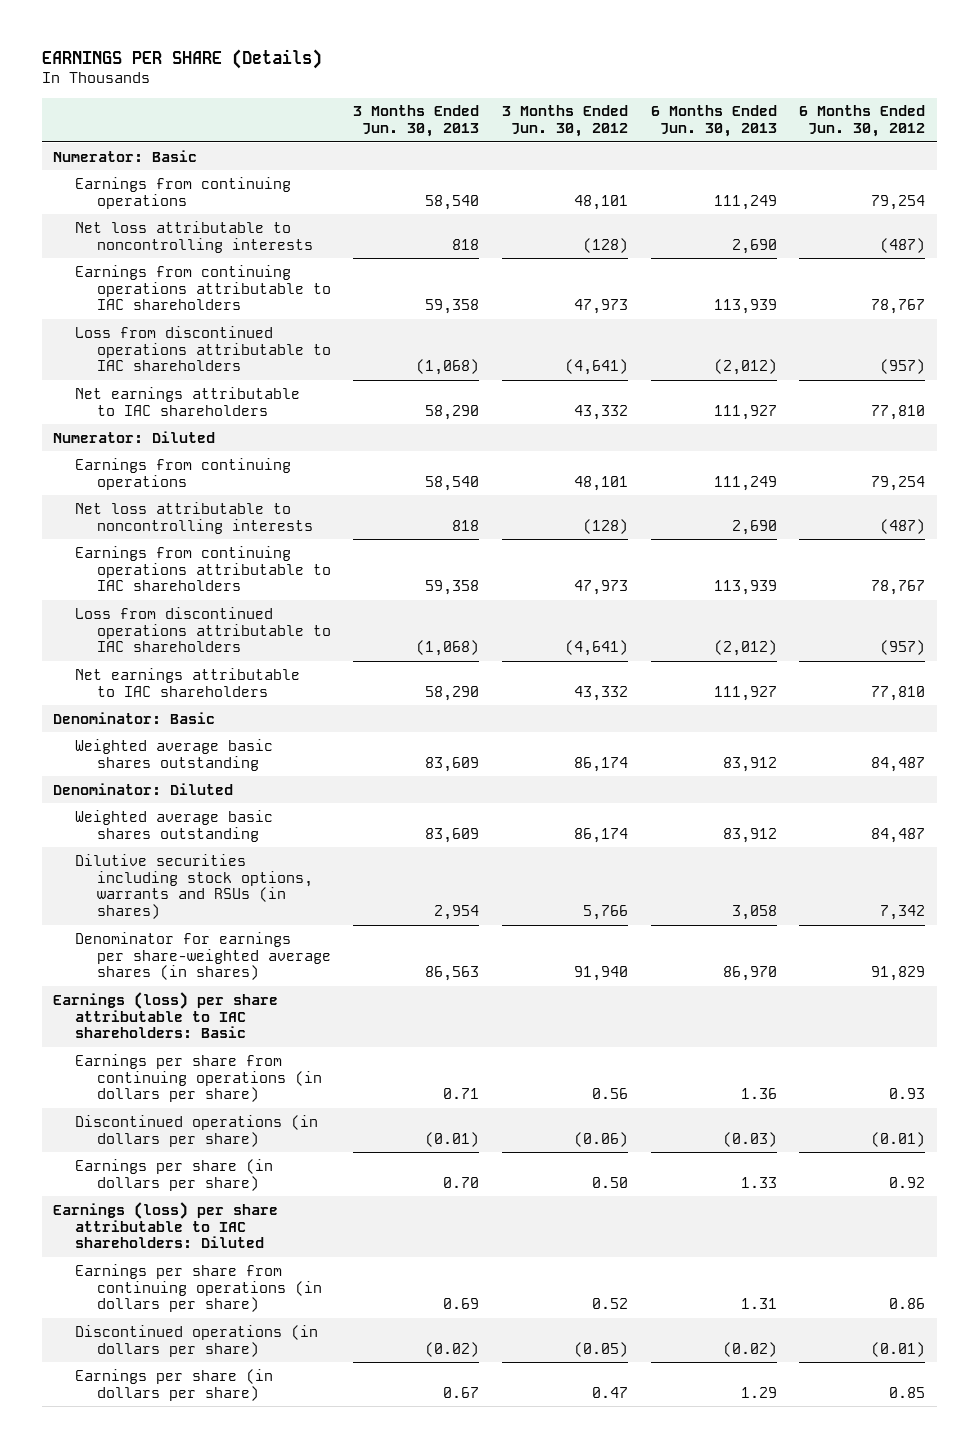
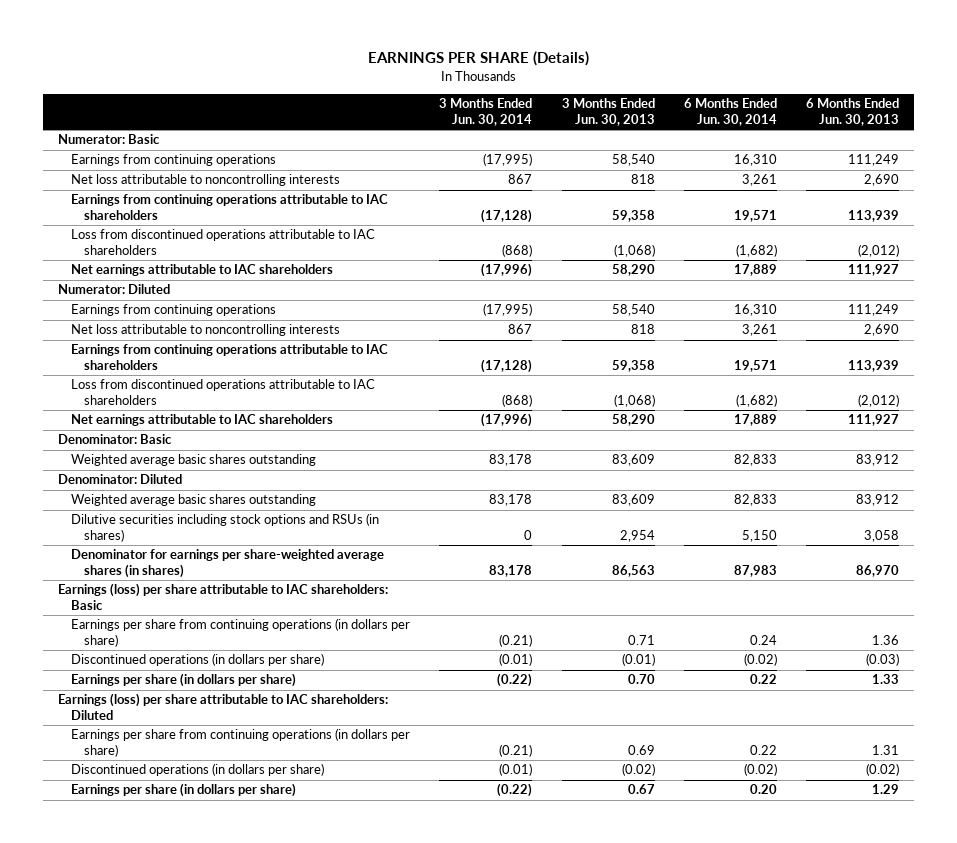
- | 3 Months Ended Jun. 30, 2013 | 3 Months Ended Jun. 30, 2012 | 6 Months Ended Jun. 30, 2013 | 6 Months Ended Jun. 30, 2012
+ | 3 Months Ended Jun. 30, 2014 | 3 Months Ended Jun. 30, 2013 | 6 Months Ended Jun. 30, 2014 | 6 Months Ended Jun. 30, 2013
- Dilutive securities including stock options, warrants and RSUs (in shares) | 2,954 | 5,766 | 3,058 | 7,342
+ Dilutive securities including stock options and RSUs (in shares) | 0 | 2,954 | 5,150 | 3,058

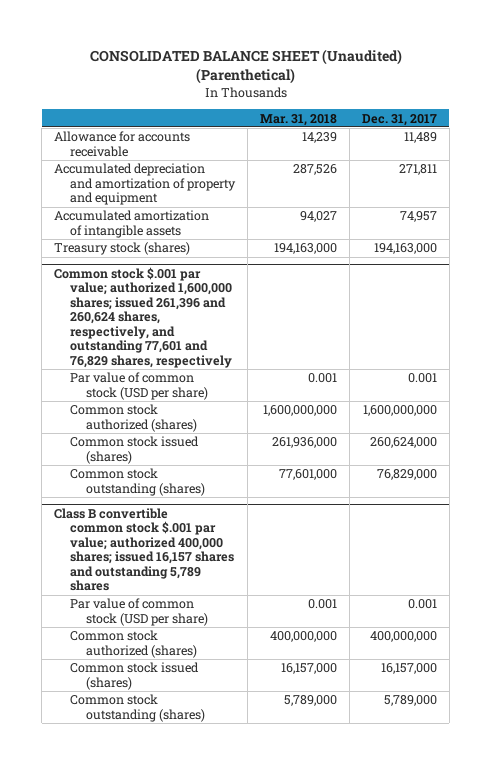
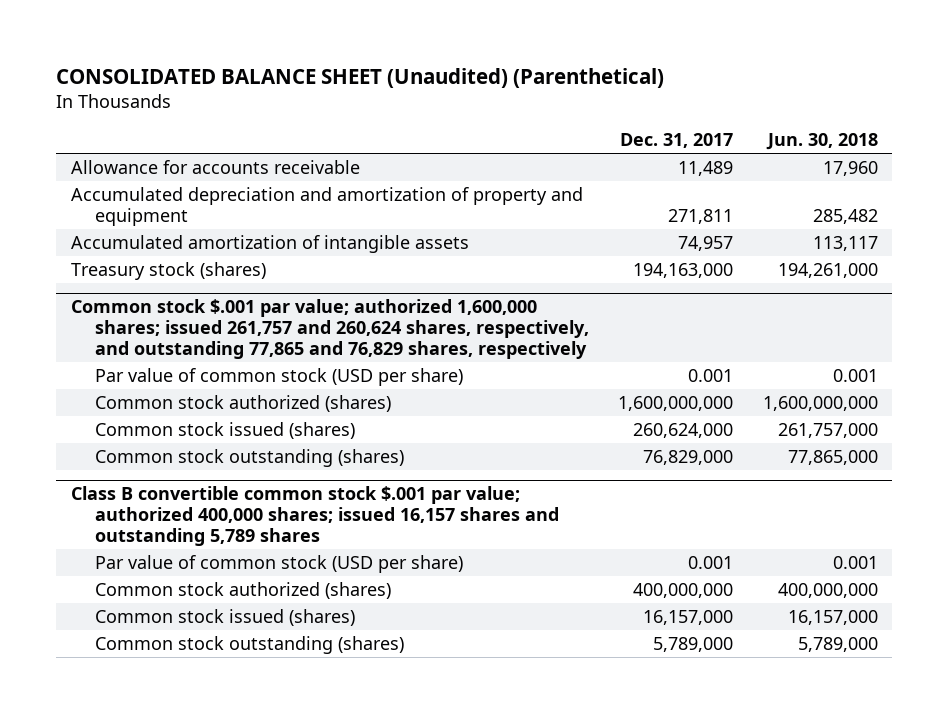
- | Mar. 31, 2018 | Dec. 31, 2017
+ | Dec. 31, 2017 | Jun. 30, 2018
- Common stock $.001 par value; authorized 1,600,000 shares; issued 261,396 and 260,624 shares, respectively, and outstanding 77,601 and 76,829 shares, respectively
+ Common stock $.001 par value; authorized 1,600,000 shares; issued 261,757 and 260,624 shares, respectively, and outstanding 77,865 and 76,829 shares, respectively

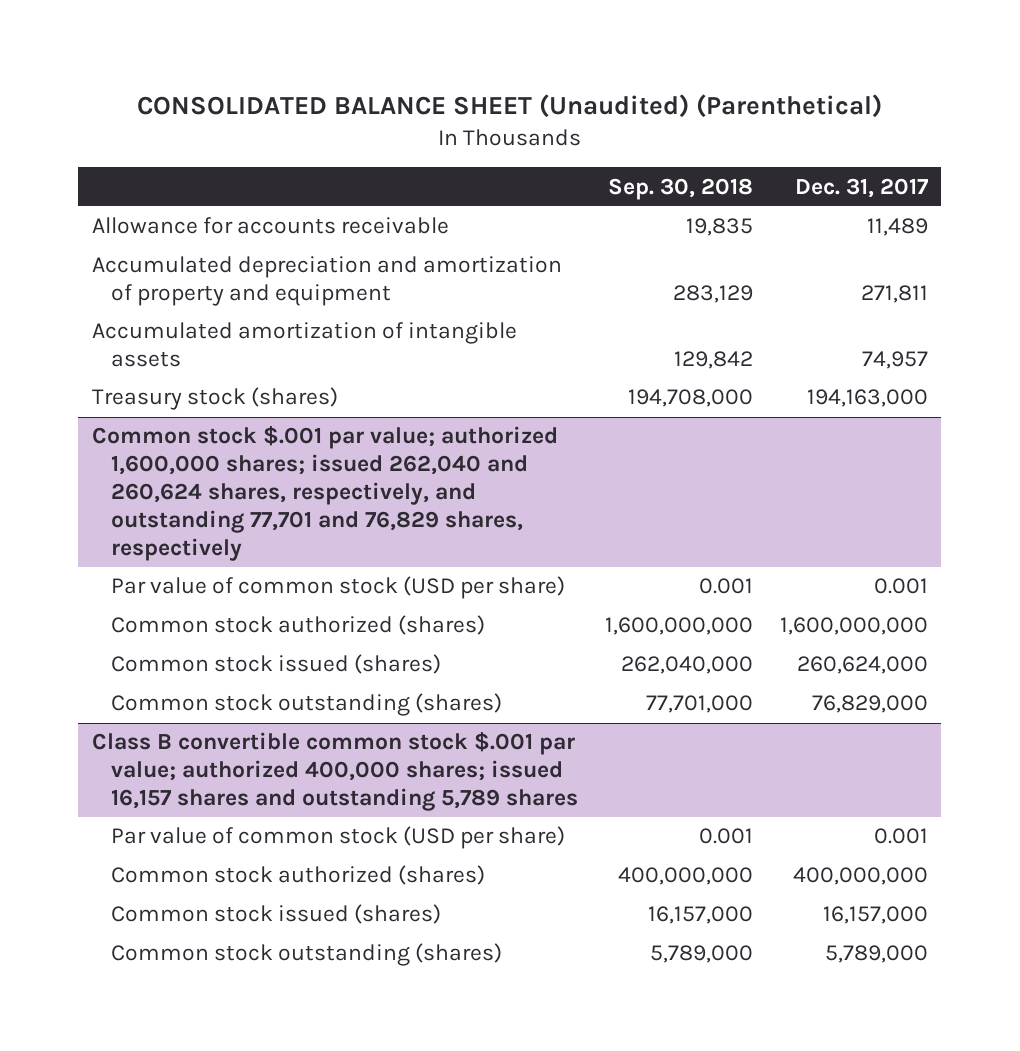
- | Dec. 31, 2017 | Jun. 30, 2018
+ | Sep. 30, 2018 | Dec. 31, 2017
- Common stock $.001 par value; authorized 1,600,000 shares; issued 261,757 and 260,624 shares, respectively, and outstanding 77,865 and 76,829 shares, respectively
+ Common stock $.001 par value; authorized 1,600,000 shares; issued 262,040 and 260,624 shares, respectively, and outstanding 77,701 and 76,829 shares, respectively

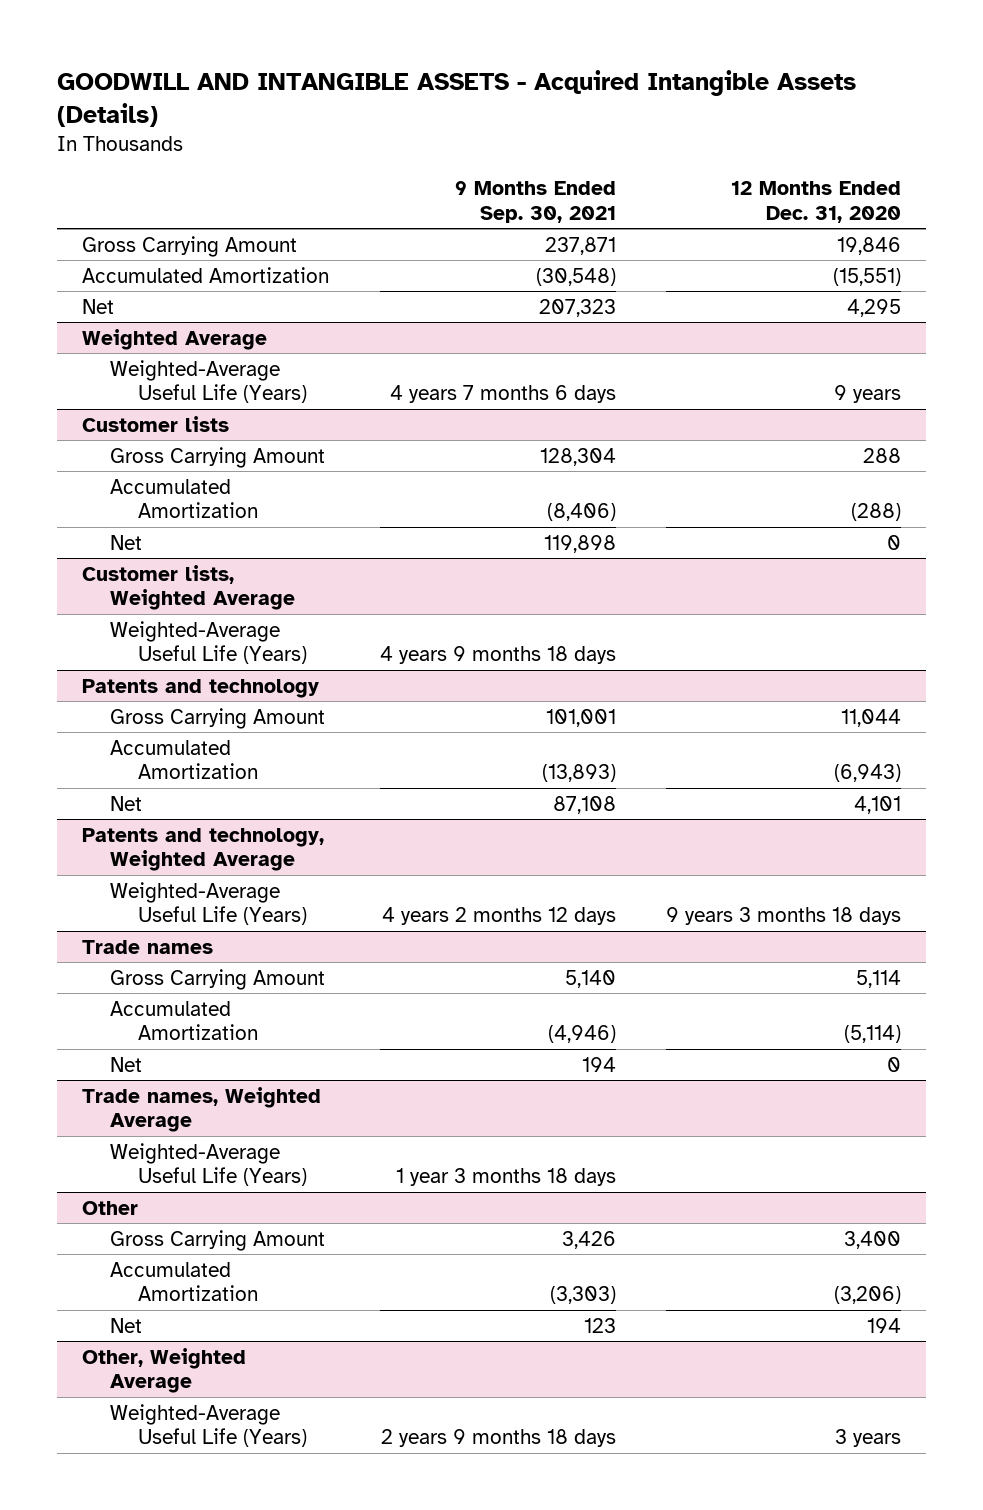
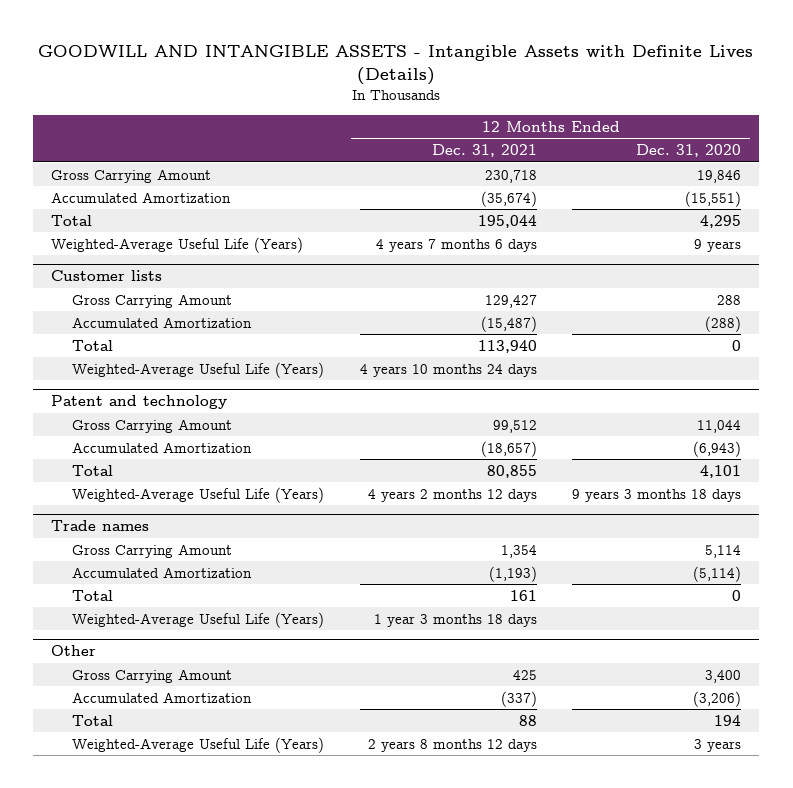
- GOODWILL AND INTANGIBLE ASSETS - Acquired Intangible Assets (Details)
+ GOODWILL AND INTANGIBLE ASSETS - Intangible Assets with Definite Lives (Details)
- | 9 Months Ended Sep. 30, 2021 | 12 Months Ended Dec. 31, 2020
+ | 12 Months Ended Dec. 31, 2021 | 12 Months Ended Dec. 31, 2020
- Net | 207,323 | 4,295
- Weighted Average
+ Total | 195,044 | 4,295
@ Customer lists
- Net | 119,898 | 0
- Customer lists, Weighted Average
@ Customer lists
+ Total | 113,940 | 0
- Patents and technology
+ Patent and technology
- Net | 87,108 | 4,101
- Patents and technology, Weighted Average
+ Total | 80,855 | 4,101
@ Trade names
- Net | 194 | 0
- Trade names, Weighted Average
@ Trade names
+ Total | 161 | 0
@ Other
- Net | 123 | 194
- Other, Weighted Average
@ Other
+ Total | 88 | 194

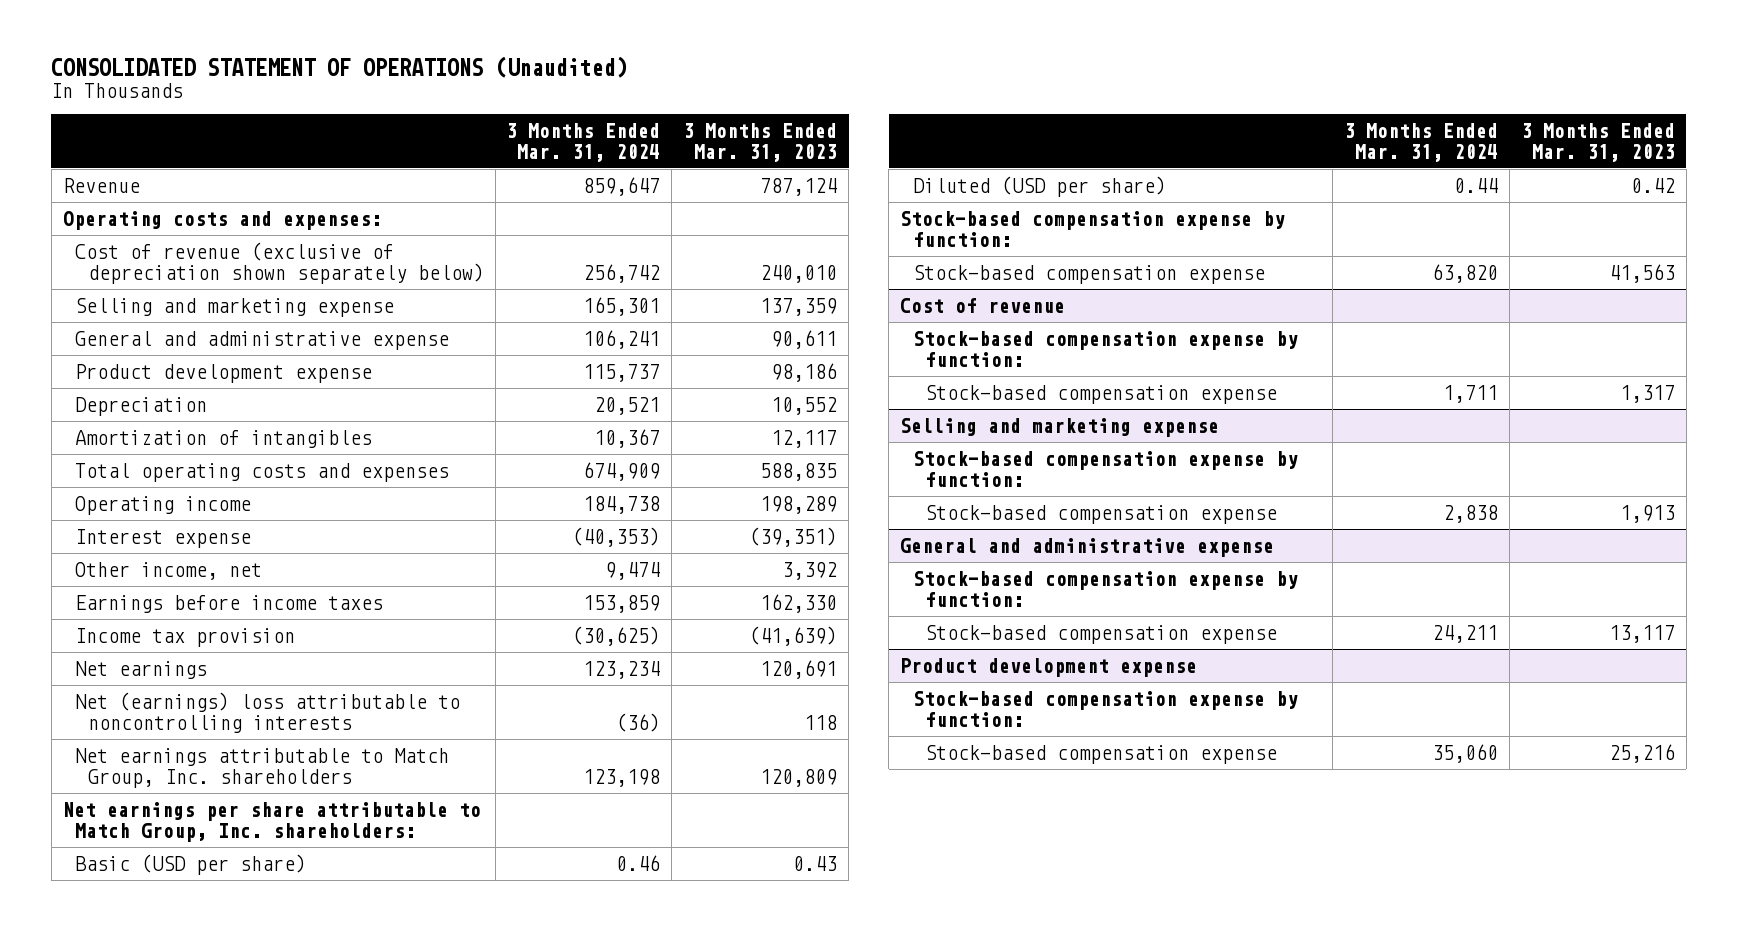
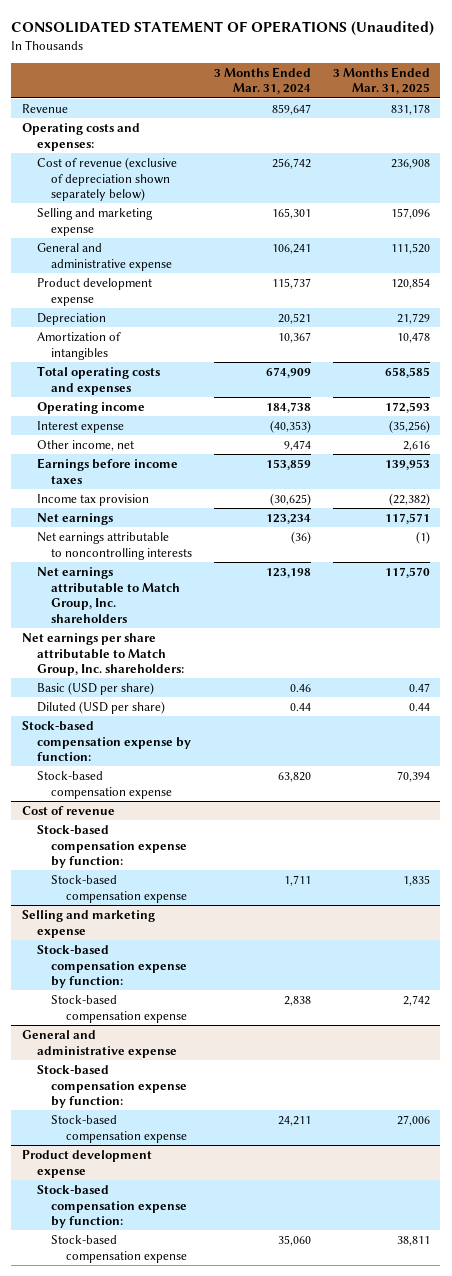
- | 3 Months Ended Mar. 31, 2024 | 3 Months Ended Mar. 31, 2023
+ | 3 Months Ended Mar. 31, 2024 | 3 Months Ended Mar. 31, 2025
- Net (earnings) loss attributable to noncontrolling interests | (36) | 118
+ Net earnings attributable to noncontrolling interests | (36) | (1)

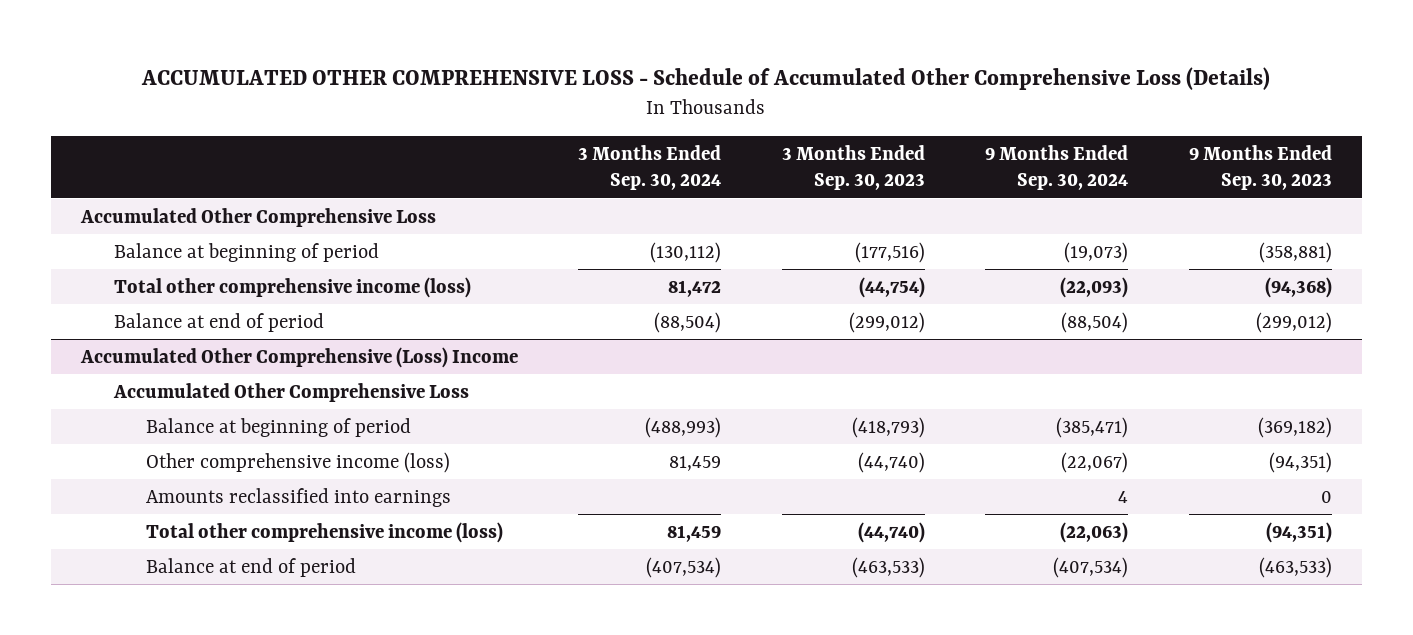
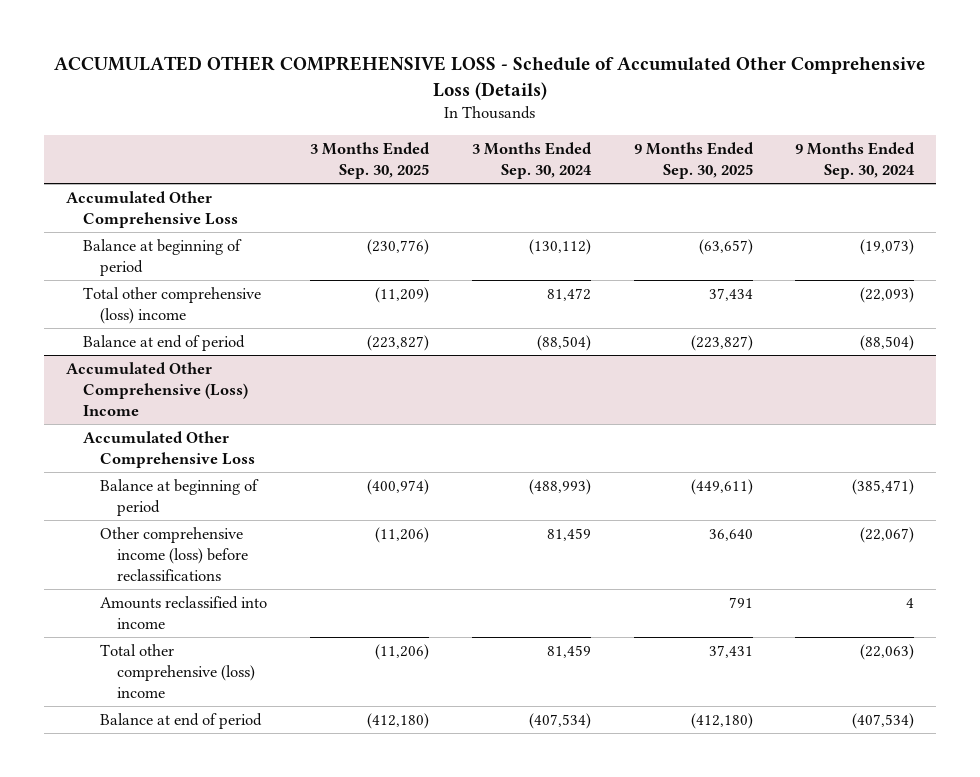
- | 3 Months Ended Sep. 30, 2024 | 3 Months Ended Sep. 30, 2023 | 9 Months Ended Sep. 30, 2024 | 9 Months Ended Sep. 30, 2023
+ | 3 Months Ended Sep. 30, 2025 | 3 Months Ended Sep. 30, 2024 | 9 Months Ended Sep. 30, 2025 | 9 Months Ended Sep. 30, 2024
- Total other comprehensive income (loss) | 81,472 | (44,754) | (22,093) | (94,368)
+ Total other comprehensive (loss) income | (11,209) | 81,472 | 37,434 | (22,093)
@ Accumulated Other Comprehensive (Loss) Income
- Other comprehensive income (loss) | 81,459 | (44,740) | (22,067) | (94,351)
- Amounts reclassified into earnings | | | 4 | 0
- Total other comprehensive income (loss) | 81,459 | (44,740) | (22,063) | (94,351)
+ Other comprehensive income (loss) before reclassifications | (11,206) | 81,459 | 36,640 | (22,067)
+ Amounts reclassified into income | | | 791 | 4
+ Total other comprehensive (loss) income | (11,206) | 81,459 | 37,431 | (22,063)

